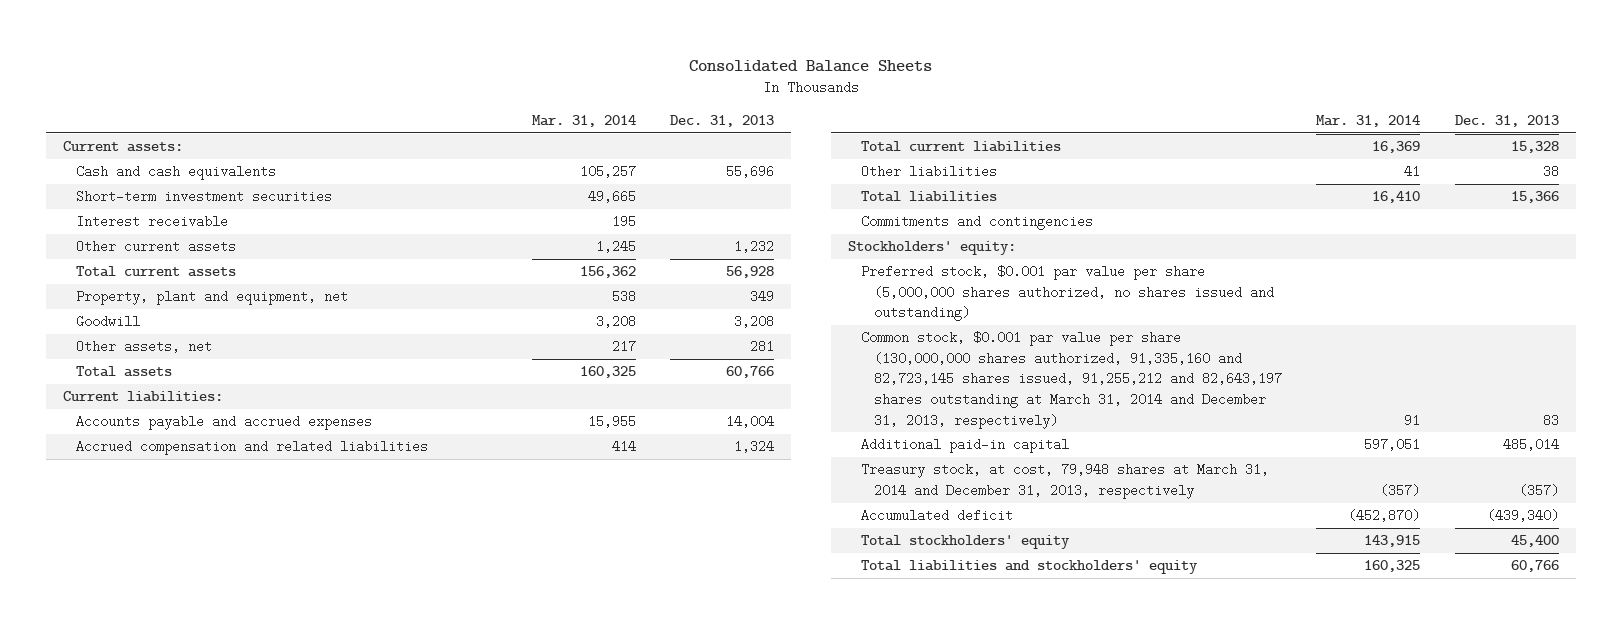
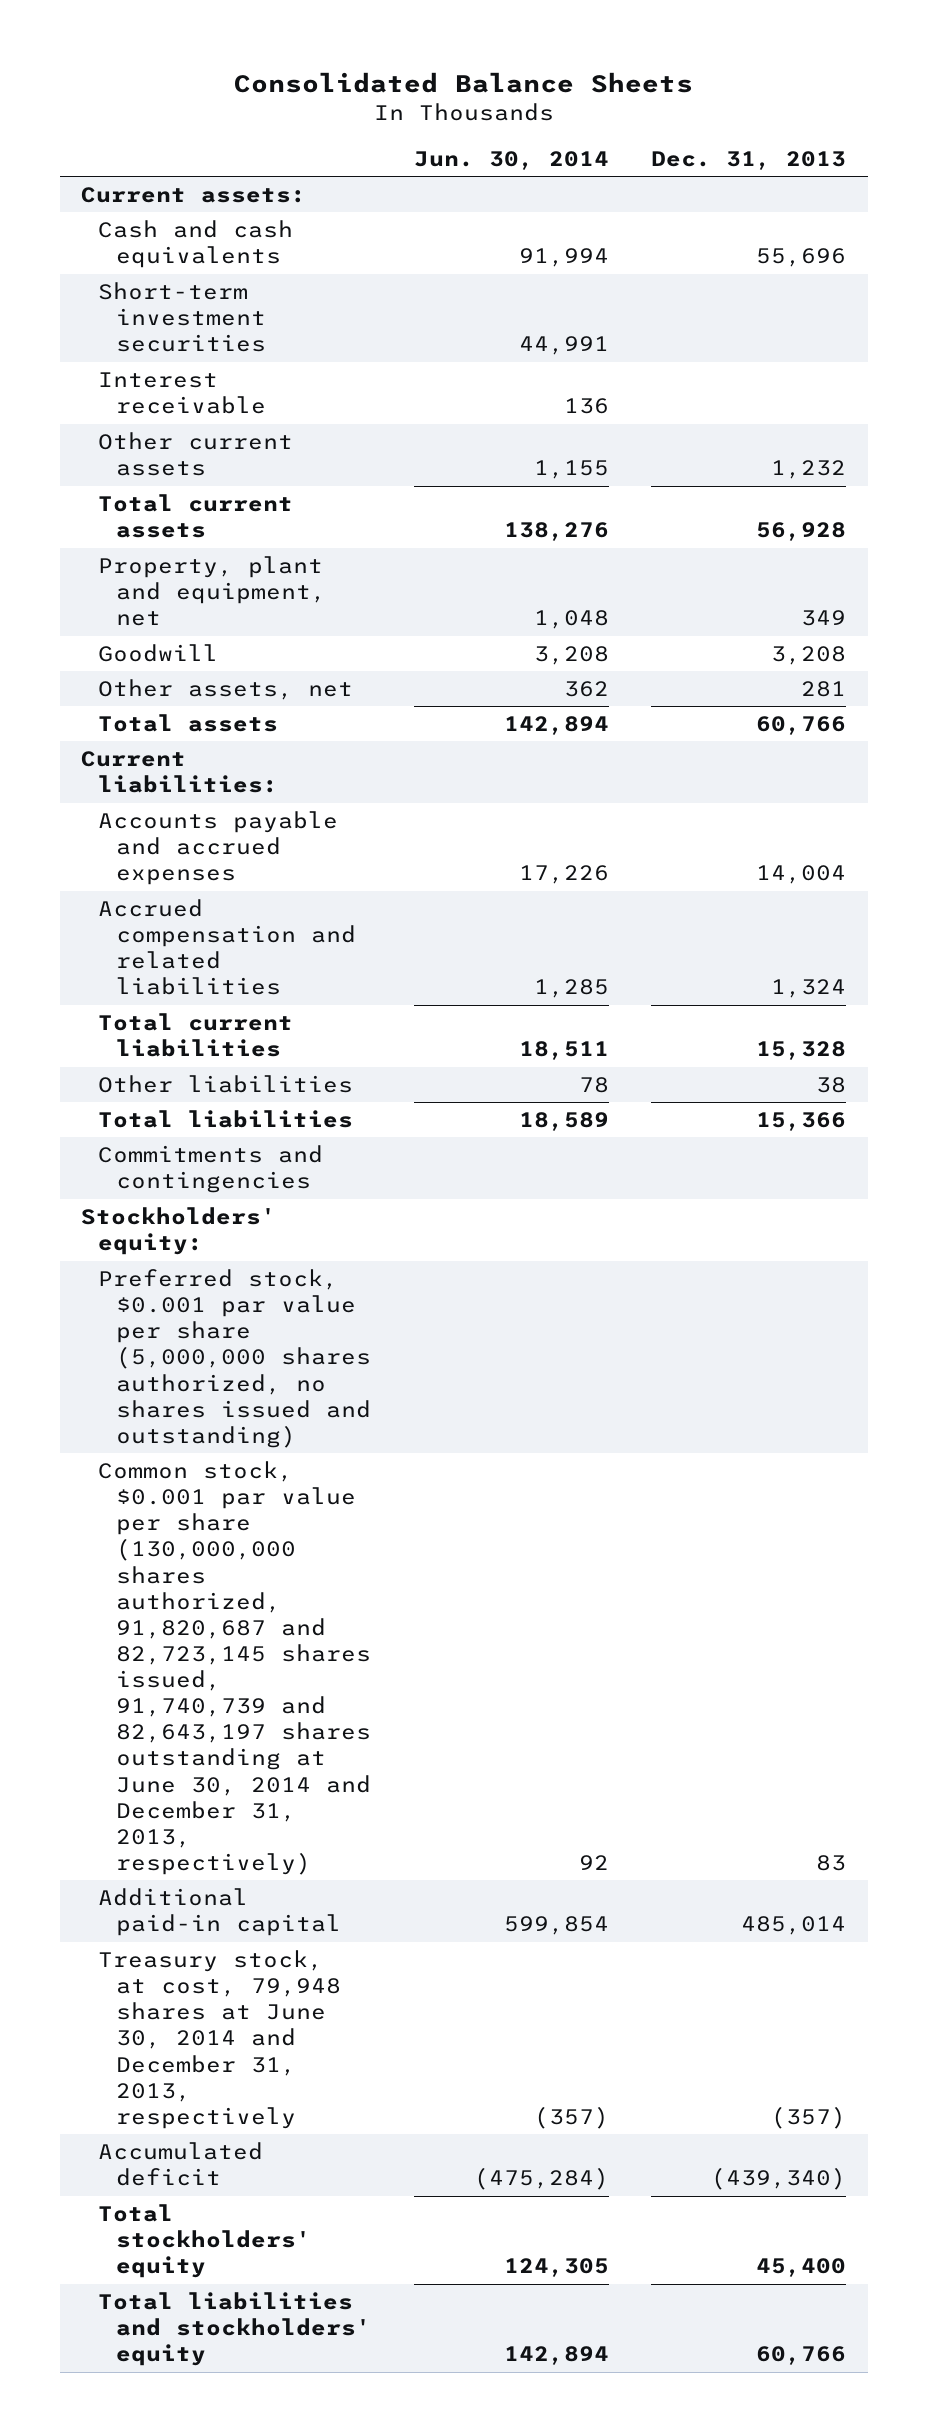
- | Mar. 31, 2014 | Dec. 31, 2013
+ | Jun. 30, 2014 | Dec. 31, 2013
- Common stock, $0.001 par value per share (130,000,000 shares authorized, 91,335,160 and 82,723,145 shares issued, 91,255,212 and 82,643,197 shares outstanding at March 31, 2014 and December 31, 2013, respectively) | 91 | 83
+ Common stock, $0.001 par value per share (130,000,000 shares authorized, 91,820,687 and 82,723,145 shares issued, 91,740,739 and 82,643,197 shares outstanding at June 30, 2014 and December 31, 2013, respectively) | 92 | 83
- Treasury stock, at cost, 79,948 shares at March 31, 2014 and December 31, 2013, respectively | (357) | (357)
+ Treasury stock, at cost, 79,948 shares at June 30, 2014 and December 31, 2013, respectively | (357) | (357)

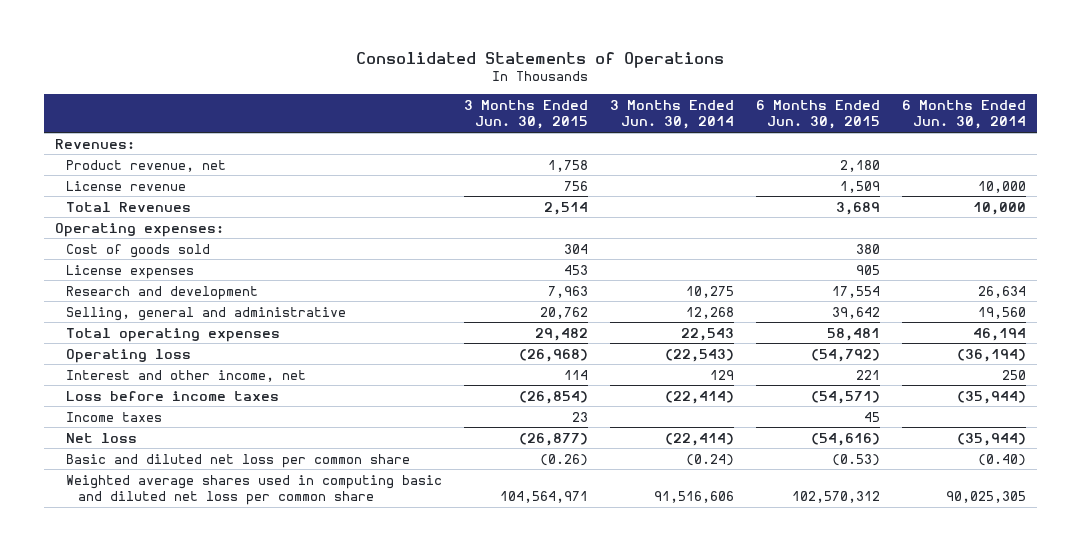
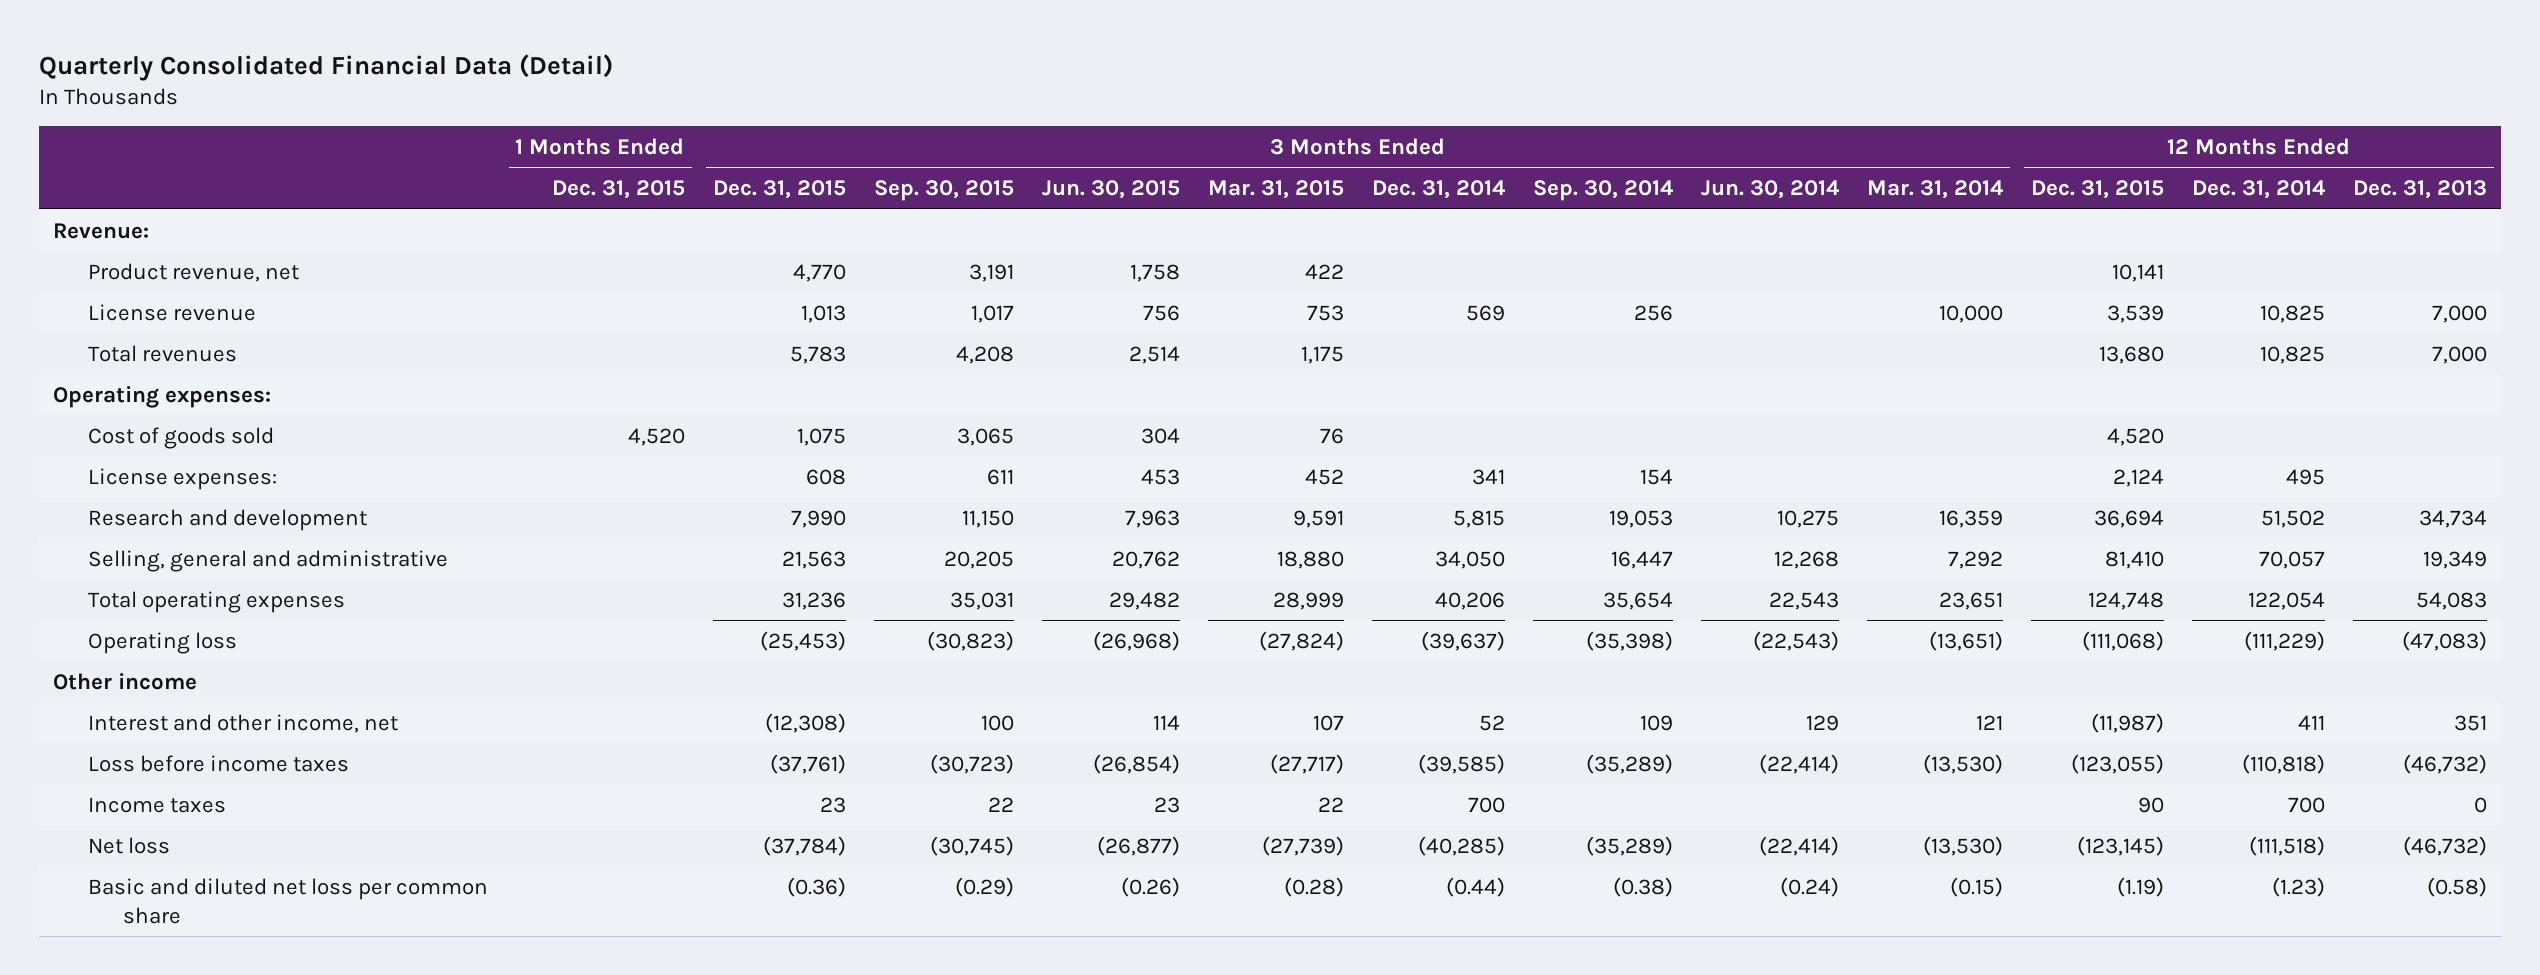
- Consolidated Statements of Operations
+ Quarterly Consolidated Financial Data (Detail)
- | 3 Months Ended Jun. 30, 2015 | 3 Months Ended Jun. 30, 2014 | 6 Months Ended Jun. 30, 2015 | 6 Months Ended Jun. 30, 2014
+ | 1 Months Ended Dec. 31, 2015 | 3 Months Ended Dec. 31, 2015 | 3 Months Ended Sep. 30, 2015 | 3 Months Ended Jun. 30, 2015 | 3 Months Ended Mar. 31, 2015 | 3 Months Ended Dec. 31, 2014 | 3 Months Ended Sep. 30, 2014 | 3 Months Ended Jun. 30, 2014 | 3 Months Ended Mar. 31, 2014 | 12 Months Ended Dec. 31, 2015 | 12 Months Ended Dec. 31, 2014 | 12 Months Ended Dec. 31, 2013
- Revenues:
+ Revenue:
- Total Revenues | 2,514 | | 3,689 | 10,000
+ Total revenues | | 5,783 | 4,208 | 2,514 | 1,175 | | | | | 13,680 | 10,825 | 7,000
- License expenses | 453 | | 905 |
+ License expenses: | | 608 | 611 | 453 | 452 | 341 | 154 | | | 2,124 | 495 |
+ Other income
- Weighted average shares used in computing basic and diluted net loss per common share | 104,564,971 | 91,516,606 | 102,570,312 | 90,025,305

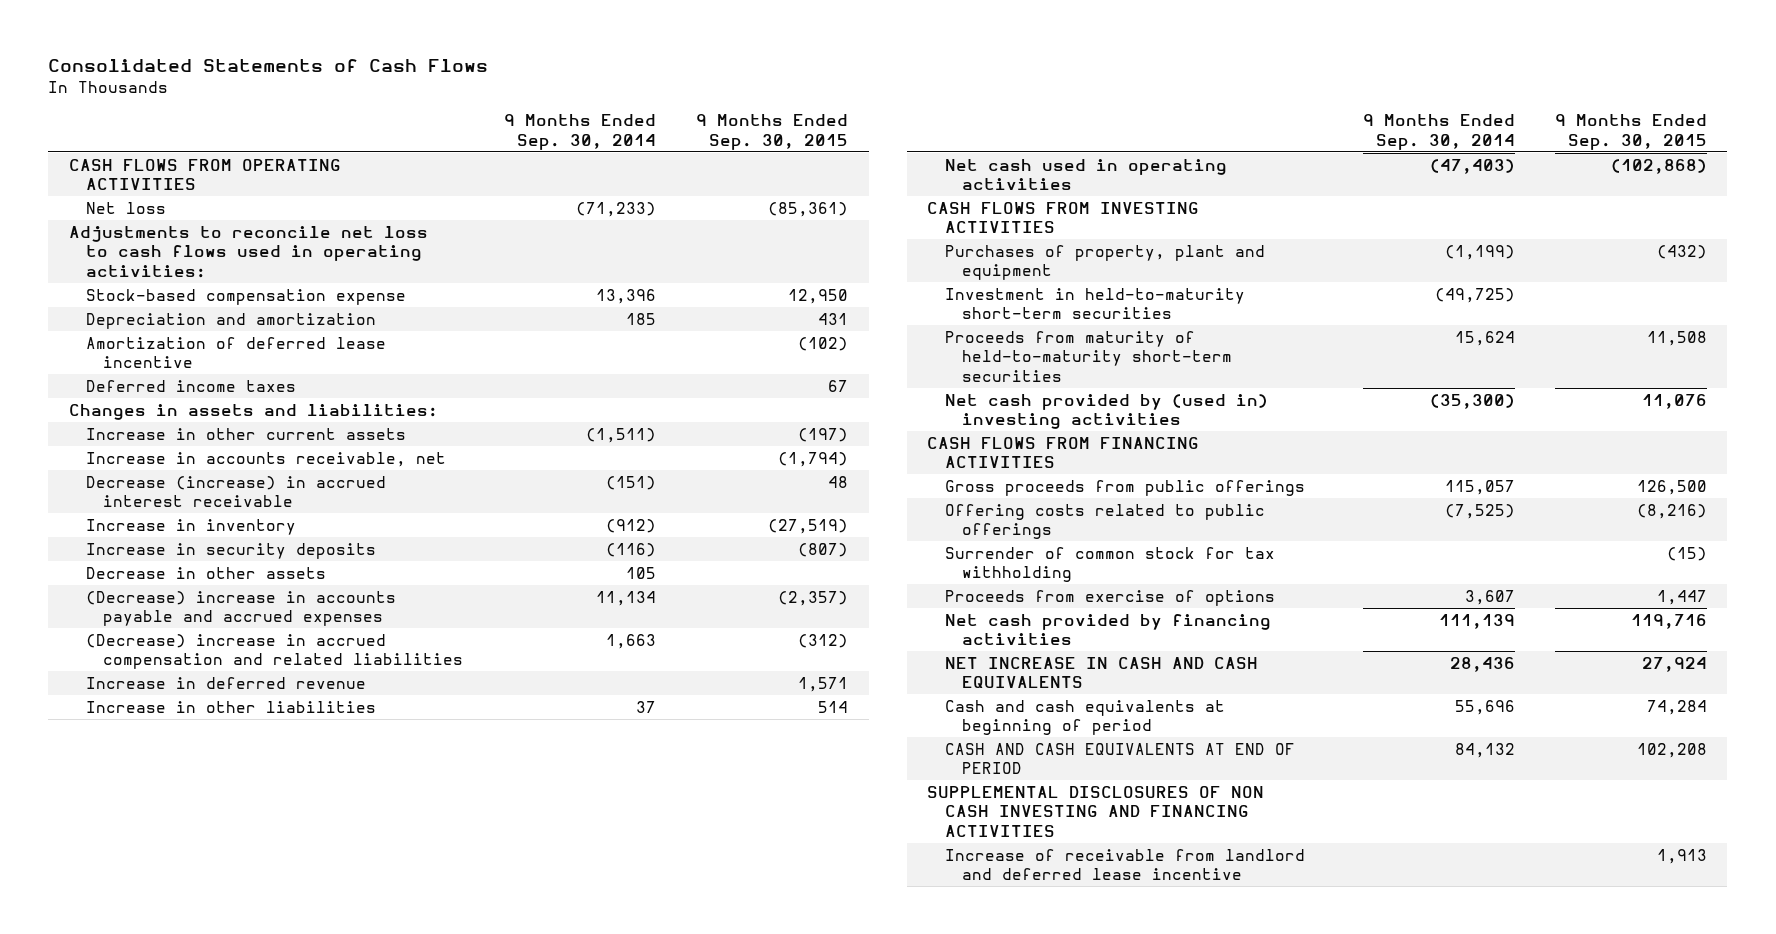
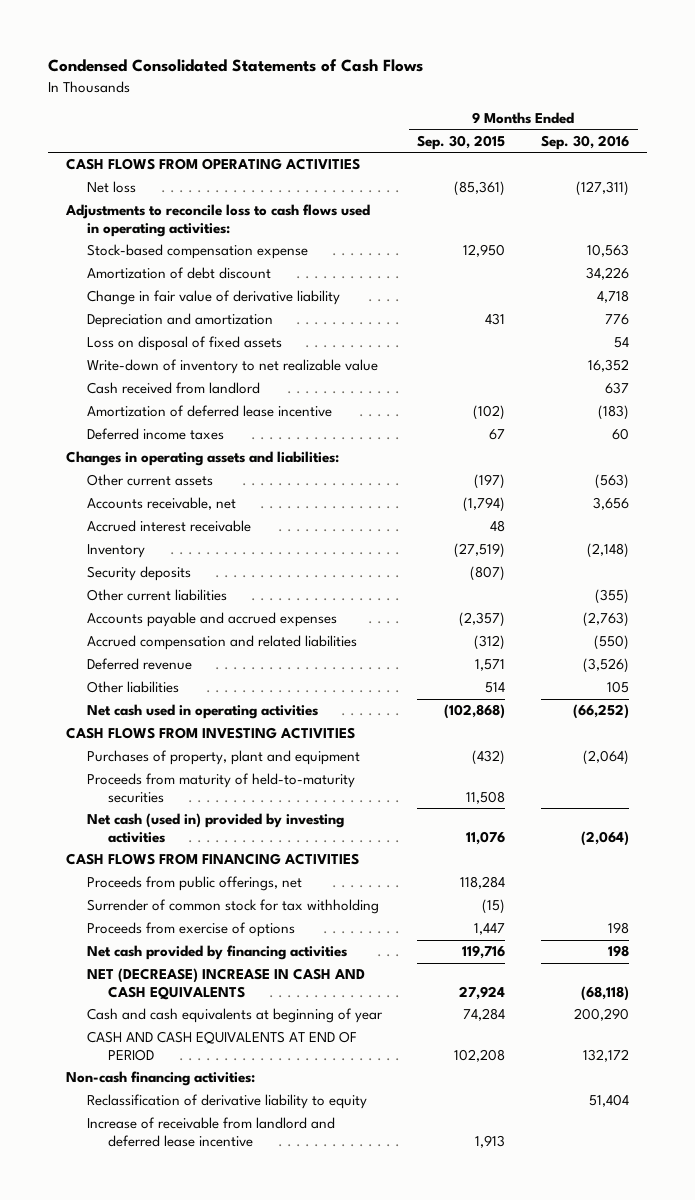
- Consolidated Statements of Cash Flows
+ Condensed Consolidated Statements of Cash Flows
- | 9 Months Ended Sep. 30, 2014 | 9 Months Ended Sep. 30, 2015
+ | 9 Months Ended Sep. 30, 2015 | 9 Months Ended Sep. 30, 2016
- Adjustments to reconcile net loss to cash flows used in operating activities:
+ Adjustments to reconcile loss to cash flows used in operating activities:
+ Amortization of debt discount | | 34,226
+ Change in fair value of derivative liability | | 4,718
+ Loss on disposal of fixed assets | | 54
+ Write-down of inventory to net realizable value | | 16,352
+ Cash received from landlord | | 637
- Changes in assets and liabilities:
- Increase in other current assets | (1,511) | (197)
- Increase in accounts receivable, net | | (1,794)
- Decrease (increase) in accrued interest receivable | (151) | 48
- Increase in inventory | (912) | (27,519)
- Increase in security deposits | (116) | (807)
- Decrease in other assets | 105 |
- (Decrease) increase in accounts payable and accrued expenses | 11,134 | (2,357)
- (Decrease) increase in accrued compensation and related liabilities | 1,663 | (312)
- Increase in deferred revenue | | 1,571
- Increase in other liabilities | 37 | 514
+ Changes in operating assets and liabilities:
+ Other current assets | (197) | (563)
+ Accounts receivable, net | (1,794) | 3,656
+ Accrued interest receivable | 48 |
+ Inventory | (27,519) | (2,148)
+ Security deposits | (807) |
+ Other current liabilities | | (355)
+ Accounts payable and accrued expenses | (2,357) | (2,763)
+ Accrued compensation and related liabilities | (312) | (550)
+ Deferred revenue | 1,571 | (3,526)
+ Other liabilities | 514 | 105
- Investment in held-to-maturity short-term securities | (49,725) |
- Proceeds from maturity of held-to-maturity short-term securities | 15,624 | 11,508
- Net cash provided by (used in) investing activities | (35,300) | 11,076
+ Proceeds from maturity of held-to-maturity securities | 11,508 |
+ Net cash (used in) provided by investing activities | 11,076 | (2,064)
- Gross proceeds from public offerings | 115,057 | 126,500
- Offering costs related to public offerings | (7,525) | (8,216)
+ Proceeds from public offerings, net | 118,284 |
- NET INCREASE IN CASH AND CASH EQUIVALENTS | 28,436 | 27,924
- Cash and cash equivalents at beginning of period | 55,696 | 74,284
+ NET (DECREASE) INCREASE IN CASH AND CASH EQUIVALENTS | 27,924 | (68,118)
+ Cash and cash equivalents at beginning of year | 74,284 | 200,290
- SUPPLEMENTAL DISCLOSURES OF NON CASH INVESTING AND FINANCING ACTIVITIES
+ Non-cash financing activities:
+ Reclassification of derivative liability to equity | | 51,404

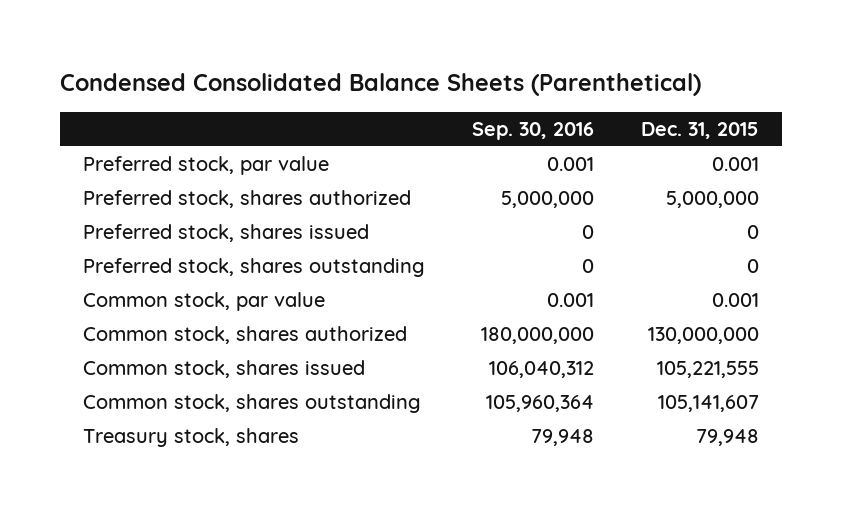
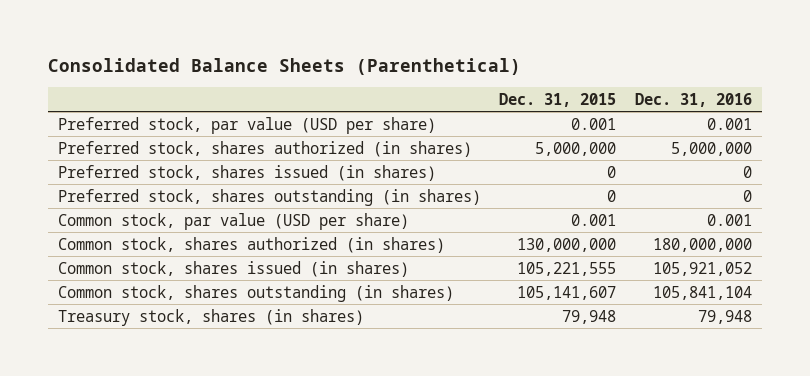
- Condensed Consolidated Balance Sheets (Parenthetical)
+ Consolidated Balance Sheets (Parenthetical)
- | Sep. 30, 2016 | Dec. 31, 2015
+ | Dec. 31, 2015 | Dec. 31, 2016
- Preferred stock, par value | 0.001 | 0.001
- Preferred stock, shares authorized | 5,000,000 | 5,000,000
- Preferred stock, shares issued | 0 | 0
- Preferred stock, shares outstanding | 0 | 0
- Common stock, par value | 0.001 | 0.001
- Common stock, shares authorized | 180,000,000 | 130,000,000
- Common stock, shares issued | 106,040,312 | 105,221,555
- Common stock, shares outstanding | 105,960,364 | 105,141,607
- Treasury stock, shares | 79,948 | 79,948
+ Preferred stock, par value (USD per share) | 0.001 | 0.001
+ Preferred stock, shares authorized (in shares) | 5,000,000 | 5,000,000
+ Preferred stock, shares issued (in shares) | 0 | 0
+ Preferred stock, shares outstanding (in shares) | 0 | 0
+ Common stock, par value (USD per share) | 0.001 | 0.001
+ Common stock, shares authorized (in shares) | 130,000,000 | 180,000,000
+ Common stock, shares issued (in shares) | 105,221,555 | 105,921,052
+ Common stock, shares outstanding (in shares) | 105,141,607 | 105,841,104
+ Treasury stock, shares (in shares) | 79,948 | 79,948

